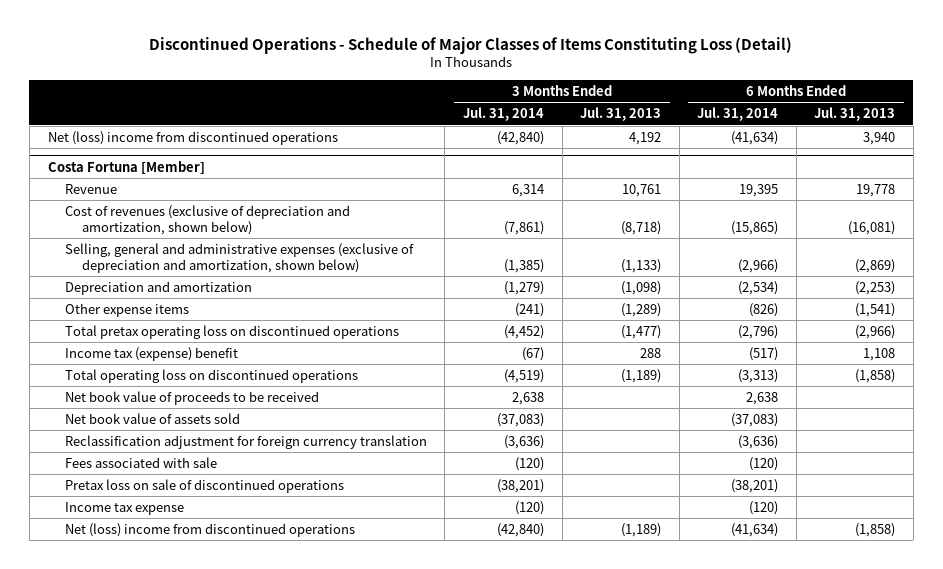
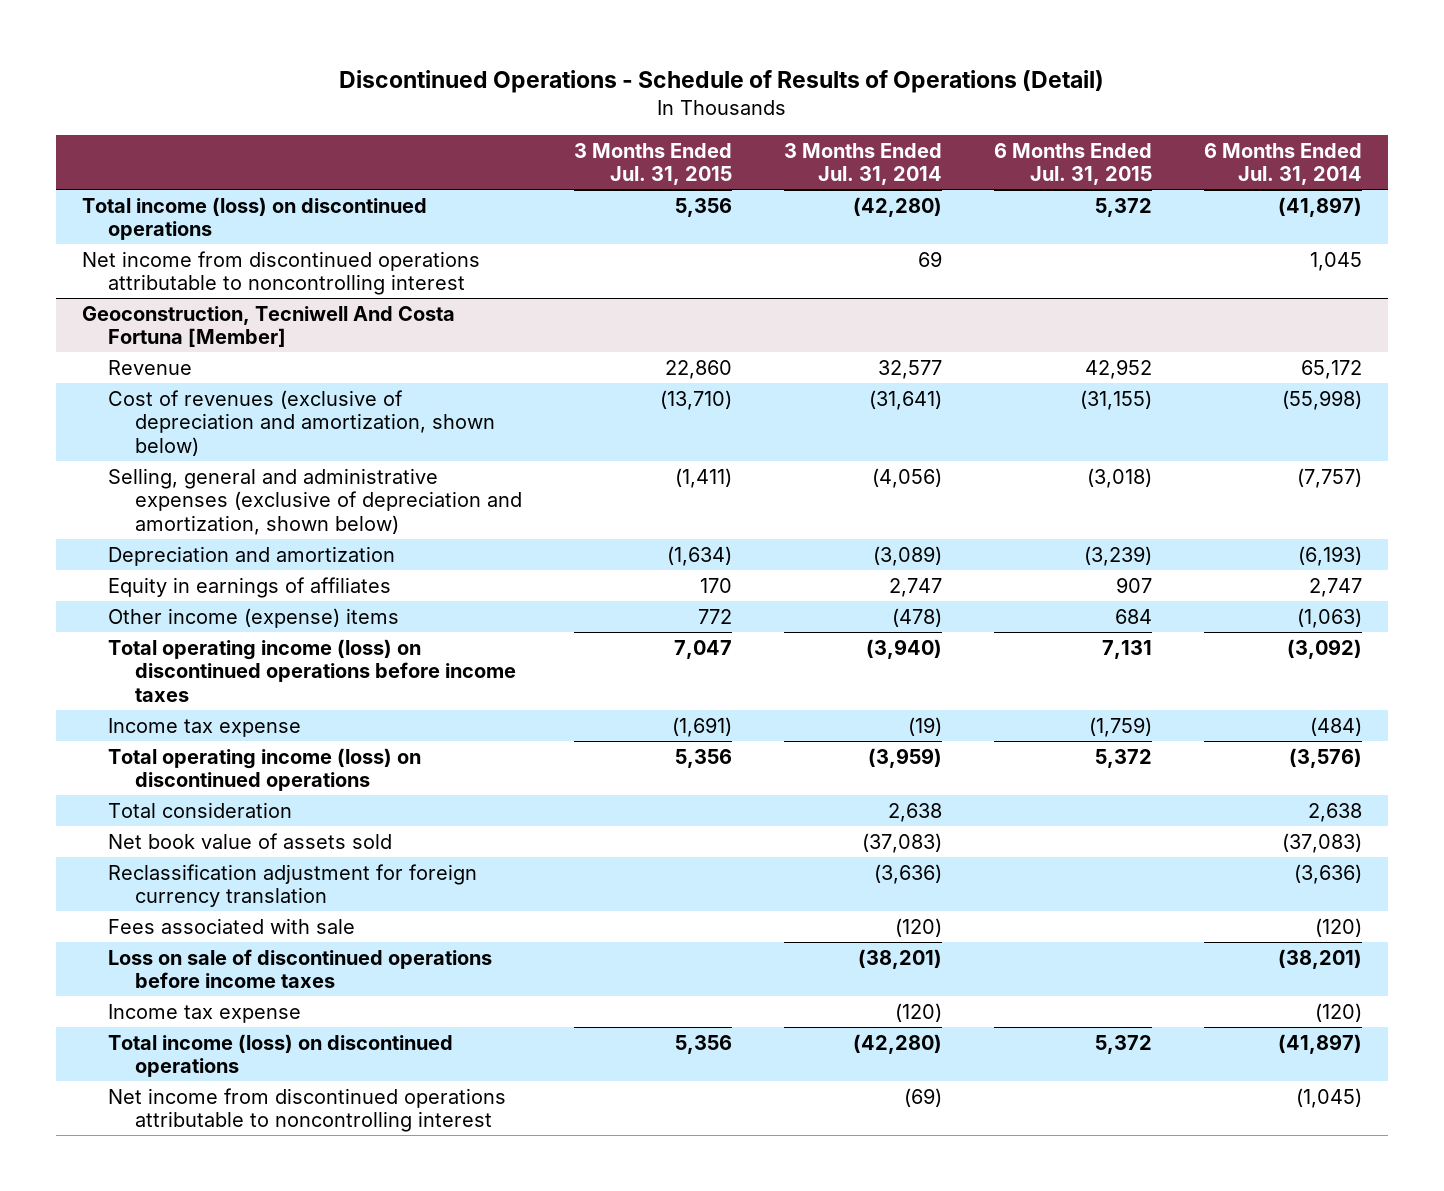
- Discontinued Operations - Schedule of Major Classes of Items Constituting Loss (Detail)
+ Discontinued Operations - Schedule of Results of Operations (Detail)
- | 3 Months Ended Jul. 31, 2014 | 3 Months Ended Jul. 31, 2013 | 6 Months Ended Jul. 31, 2014 | 6 Months Ended Jul. 31, 2013
+ | 3 Months Ended Jul. 31, 2015 | 3 Months Ended Jul. 31, 2014 | 6 Months Ended Jul. 31, 2015 | 6 Months Ended Jul. 31, 2014
- Net (loss) income from discontinued operations | (42,840) | 4,192 | (41,634) | 3,940
- Costa Fortuna [Member]
- Revenue | 6,314 | 10,761 | 19,395 | 19,778
- Cost of revenues (exclusive of depreciation and amortization, shown below) | (7,861) | (8,718) | (15,865) | (16,081)
- Selling, general and administrative expenses (exclusive of depreciation and amortization, shown below) | (1,385) | (1,133) | (2,966) | (2,869)
- Depreciation and amortization | (1,279) | (1,098) | (2,534) | (2,253)
- Other expense items | (241) | (1,289) | (826) | (1,541)
- Total pretax operating loss on discontinued operations | (4,452) | (1,477) | (2,796) | (2,966)
- Income tax (expense) benefit | (67) | 288 | (517) | 1,108
- Total operating loss on discontinued operations | (4,519) | (1,189) | (3,313) | (1,858)
- Net book value of proceeds to be received | 2,638 | | 2,638 |
+ Total income (loss) on discontinued operations | 5,356 | (42,280) | 5,372 | (41,897)
+ Net income from discontinued operations attributable to noncontrolling interest | | 69 | | 1,045
+ Geoconstruction, Tecniwell And Costa Fortuna [Member]
+ Revenue | 22,860 | 32,577 | 42,952 | 65,172
+ Cost of revenues (exclusive of depreciation and amortization, shown below) | (13,710) | (31,641) | (31,155) | (55,998)
+ Selling, general and administrative expenses (exclusive of depreciation and amortization, shown below) | (1,411) | (4,056) | (3,018) | (7,757)
+ Depreciation and amortization | (1,634) | (3,089) | (3,239) | (6,193)
+ Equity in earnings of affiliates | 170 | 2,747 | 907 | 2,747
+ Other income (expense) items | 772 | (478) | 684 | (1,063)
+ Total operating income (loss) on discontinued operations before income taxes | 7,047 | (3,940) | 7,131 | (3,092)
+ Income tax expense | (1,691) | (19) | (1,759) | (484)
+ Total operating income (loss) on discontinued operations | 5,356 | (3,959) | 5,372 | (3,576)
+ Total consideration | | 2,638 | | 2,638
- Pretax loss on sale of discontinued operations | (38,201) | | (38,201) |
+ Loss on sale of discontinued operations before income taxes | | (38,201) | | (38,201)
- Net (loss) income from discontinued operations | (42,840) | (1,189) | (41,634) | (1,858)
+ Total income (loss) on discontinued operations | 5,356 | (42,280) | 5,372 | (41,897)
+ Net income from discontinued operations attributable to noncontrolling interest | | (69) | | (1,045)

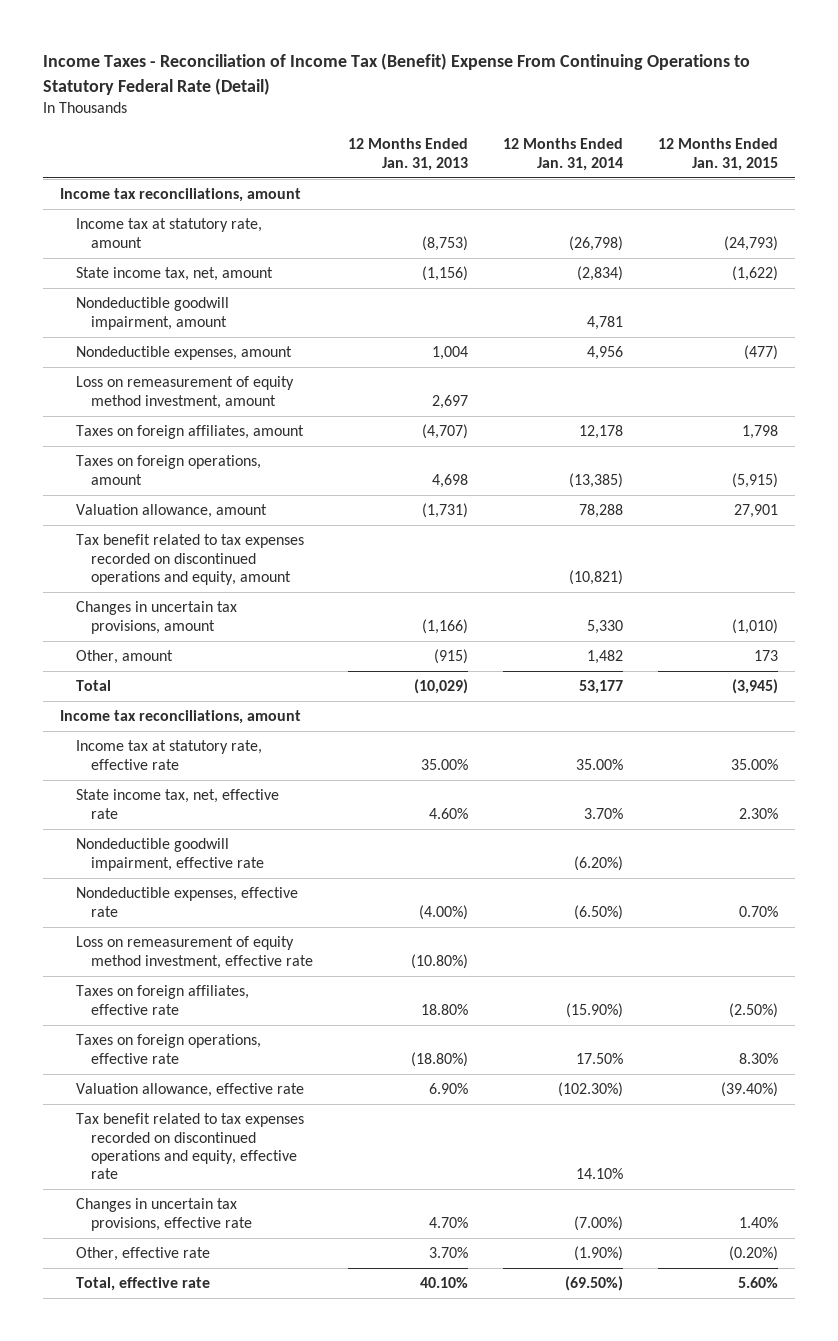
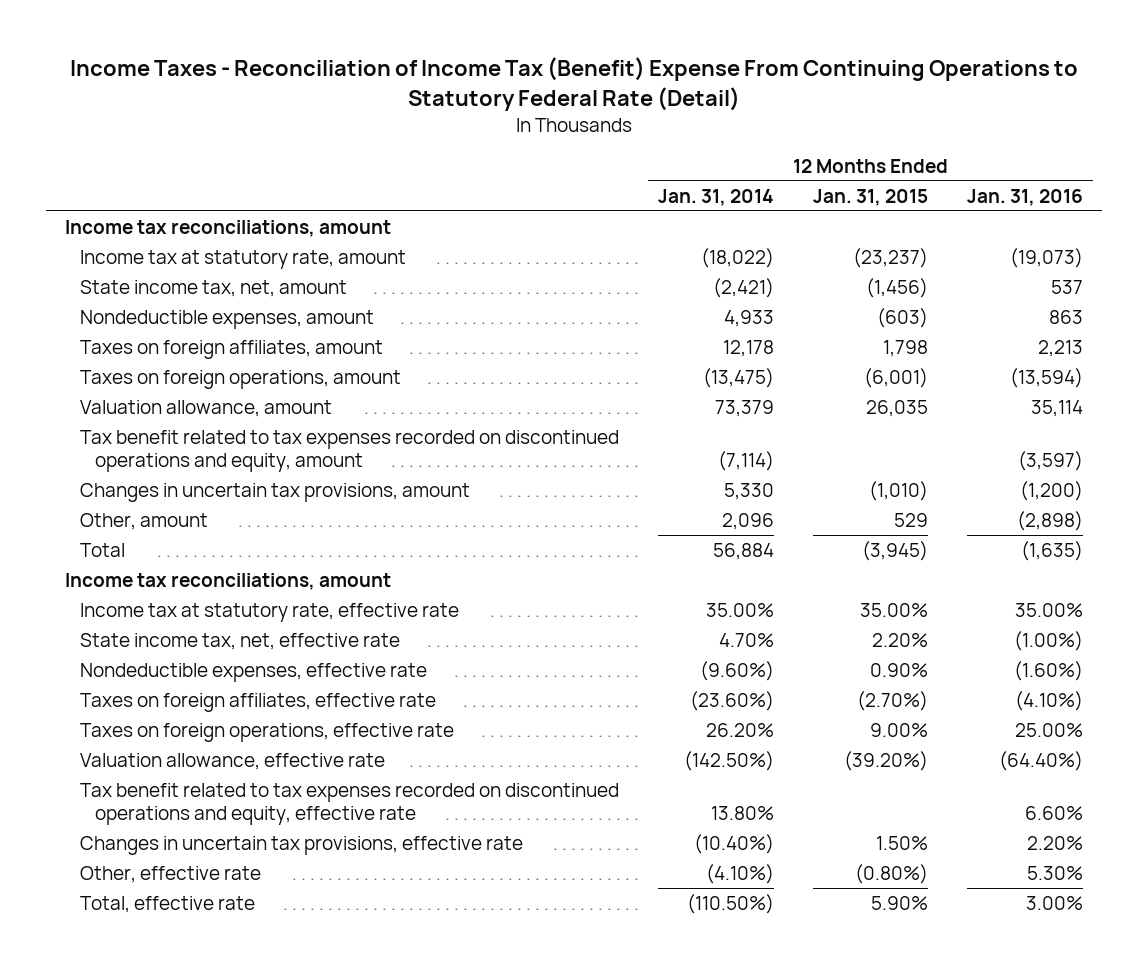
- | 12 Months Ended Jan. 31, 2013 | 12 Months Ended Jan. 31, 2014 | 12 Months Ended Jan. 31, 2015
+ | 12 Months Ended Jan. 31, 2014 | 12 Months Ended Jan. 31, 2015 | 12 Months Ended Jan. 31, 2016
- Income tax at statutory rate, amount | (8,753) | (26,798) | (24,793)
- State income tax, net, amount | (1,156) | (2,834) | (1,622)
- Nondeductible goodwill impairment, amount | | 4,781 |
- Nondeductible expenses, amount | 1,004 | 4,956 | (477)
- Loss on remeasurement of equity method investment, amount | 2,697 | |
+ Income tax at statutory rate, amount | (18,022) | (23,237) | (19,073)
+ State income tax, net, amount | (2,421) | (1,456) | 537
+ Nondeductible expenses, amount | 4,933 | (603) | 863
- Taxes on foreign operations, amount | 4,698 | (13,385) | (5,915)
- Valuation allowance, amount | (1,731) | 78,288 | 27,901
- Tax benefit related to tax expenses recorded on discontinued operations and equity, amount | | (10,821) |
+ Taxes on foreign operations, amount | (13,475) | (6,001) | (13,594)
+ Valuation allowance, amount | 73,379 | 26,035 | 35,114
+ Tax benefit related to tax expenses recorded on discontinued operations and equity, amount | (7,114) | | (3,597)
- Other, amount | (915) | 1,482 | 173
- Total | (10,029) | 53,177 | (3,945)
+ Other, amount | 2,096 | 529 | (2,898)
+ Total | 56,884 | (3,945) | (1,635)
- State income tax, net, effective rate | 4.60% | 3.70% | 2.30%
- Nondeductible goodwill impairment, effective rate | | (6.20%) |
- Nondeductible expenses, effective rate | (4.00%) | (6.50%) | 0.70%
- Loss on remeasurement of equity method investment, effective rate | (10.80%) | |
- Taxes on foreign affiliates, effective rate | 18.80% | (15.90%) | (2.50%)
- Taxes on foreign operations, effective rate | (18.80%) | 17.50% | 8.30%
- Valuation allowance, effective rate | 6.90% | (102.30%) | (39.40%)
- Tax benefit related to tax expenses recorded on discontinued operations and equity, effective rate | | 14.10% |
- Changes in uncertain tax provisions, effective rate | 4.70% | (7.00%) | 1.40%
- Other, effective rate | 3.70% | (1.90%) | (0.20%)
- Total, effective rate | 40.10% | (69.50%) | 5.60%
+ State income tax, net, effective rate | 4.70% | 2.20% | (1.00%)
+ Nondeductible expenses, effective rate | (9.60%) | 0.90% | (1.60%)
+ Taxes on foreign affiliates, effective rate | (23.60%) | (2.70%) | (4.10%)
+ Taxes on foreign operations, effective rate | 26.20% | 9.00% | 25.00%
+ Valuation allowance, effective rate | (142.50%) | (39.20%) | (64.40%)
+ Tax benefit related to tax expenses recorded on discontinued operations and equity, effective rate | 13.80% | | 6.60%
+ Changes in uncertain tax provisions, effective rate | (10.40%) | 1.50% | 2.20%
+ Other, effective rate | (4.10%) | (0.80%) | 5.30%
+ Total, effective rate | (110.50%) | 5.90% | 3.00%

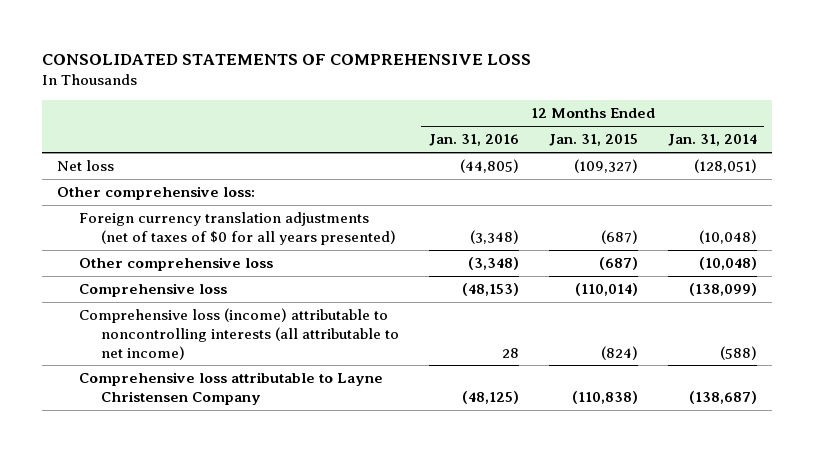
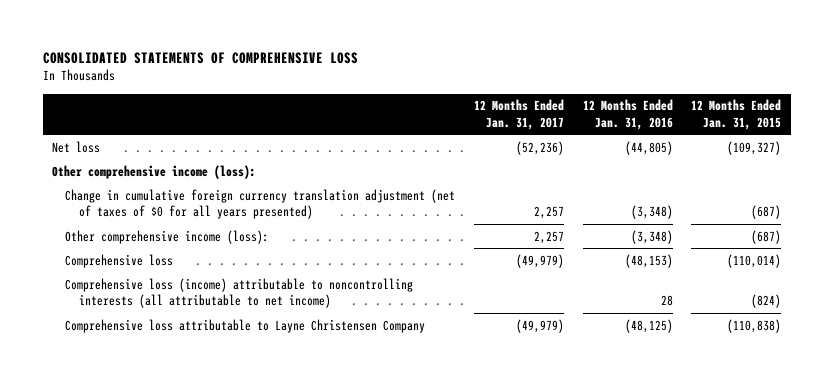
- | 12 Months Ended Jan. 31, 2016 | 12 Months Ended Jan. 31, 2015 | 12 Months Ended Jan. 31, 2014
+ | 12 Months Ended Jan. 31, 2017 | 12 Months Ended Jan. 31, 2016 | 12 Months Ended Jan. 31, 2015
- Other comprehensive loss:
- Foreign currency translation adjustments (net of taxes of $0 for all years presented) | (3,348) | (687) | (10,048)
- Other comprehensive loss | (3,348) | (687) | (10,048)
+ Other comprehensive income (loss):
+ Change in cumulative foreign currency translation adjustment (net of taxes of $0 for all years presented) | 2,257 | (3,348) | (687)
+ Other comprehensive income (loss): | 2,257 | (3,348) | (687)

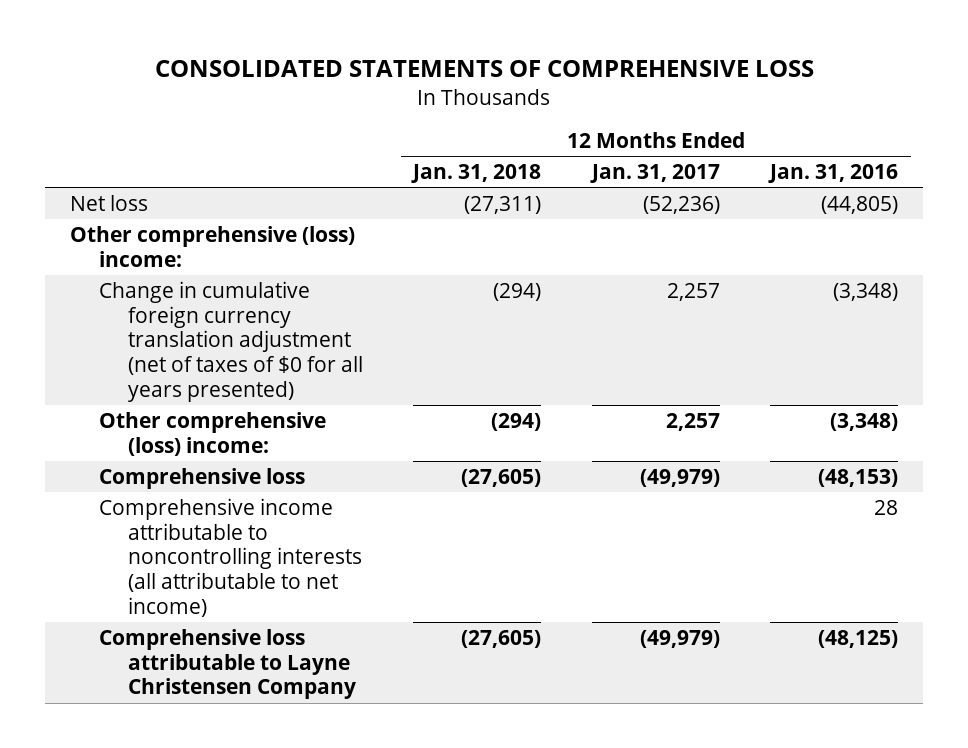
- | 12 Months Ended Jan. 31, 2017 | 12 Months Ended Jan. 31, 2016 | 12 Months Ended Jan. 31, 2015
+ | 12 Months Ended Jan. 31, 2018 | 12 Months Ended Jan. 31, 2017 | 12 Months Ended Jan. 31, 2016
- Other comprehensive income (loss):
+ Other comprehensive (loss) income:
- Other comprehensive income (loss): | 2,257 | (3,348) | (687)
+ Other comprehensive (loss) income: | (294) | 2,257 | (3,348)
- Comprehensive loss (income) attributable to noncontrolling interests (all attributable to net income) | | 28 | (824)
+ Comprehensive income attributable to noncontrolling interests (all attributable to net income) | | | 28

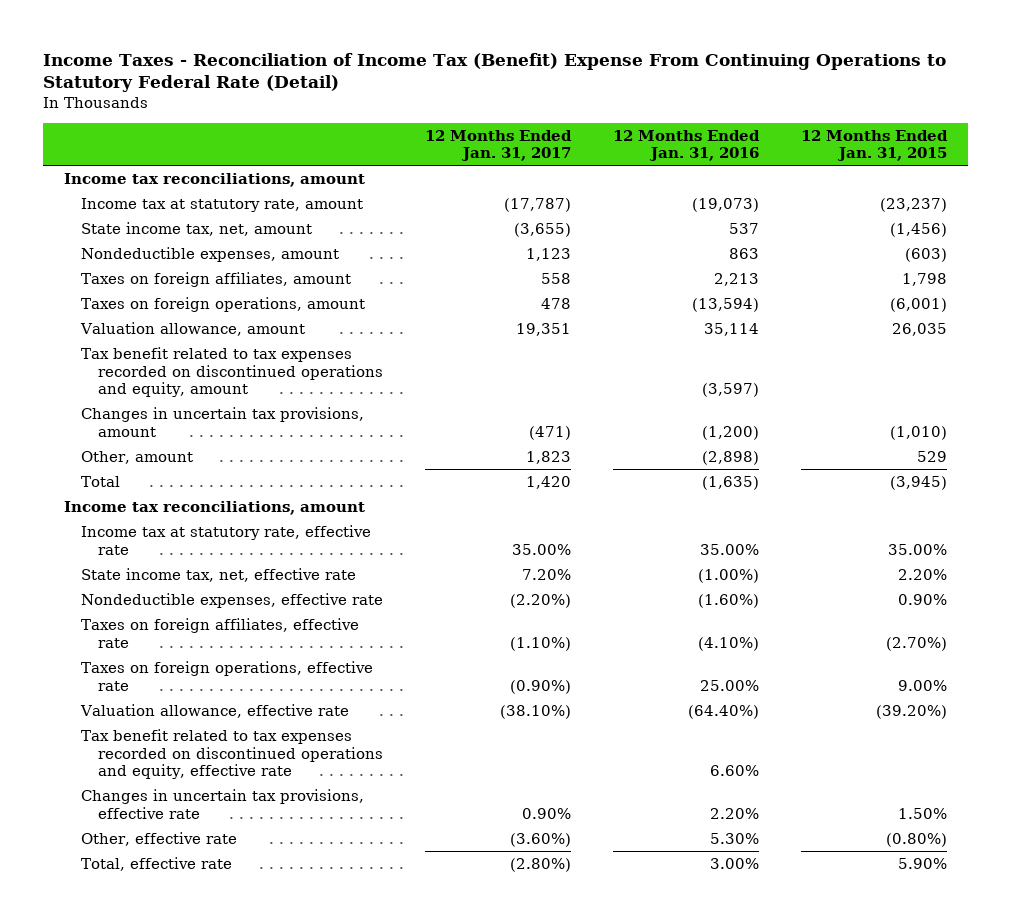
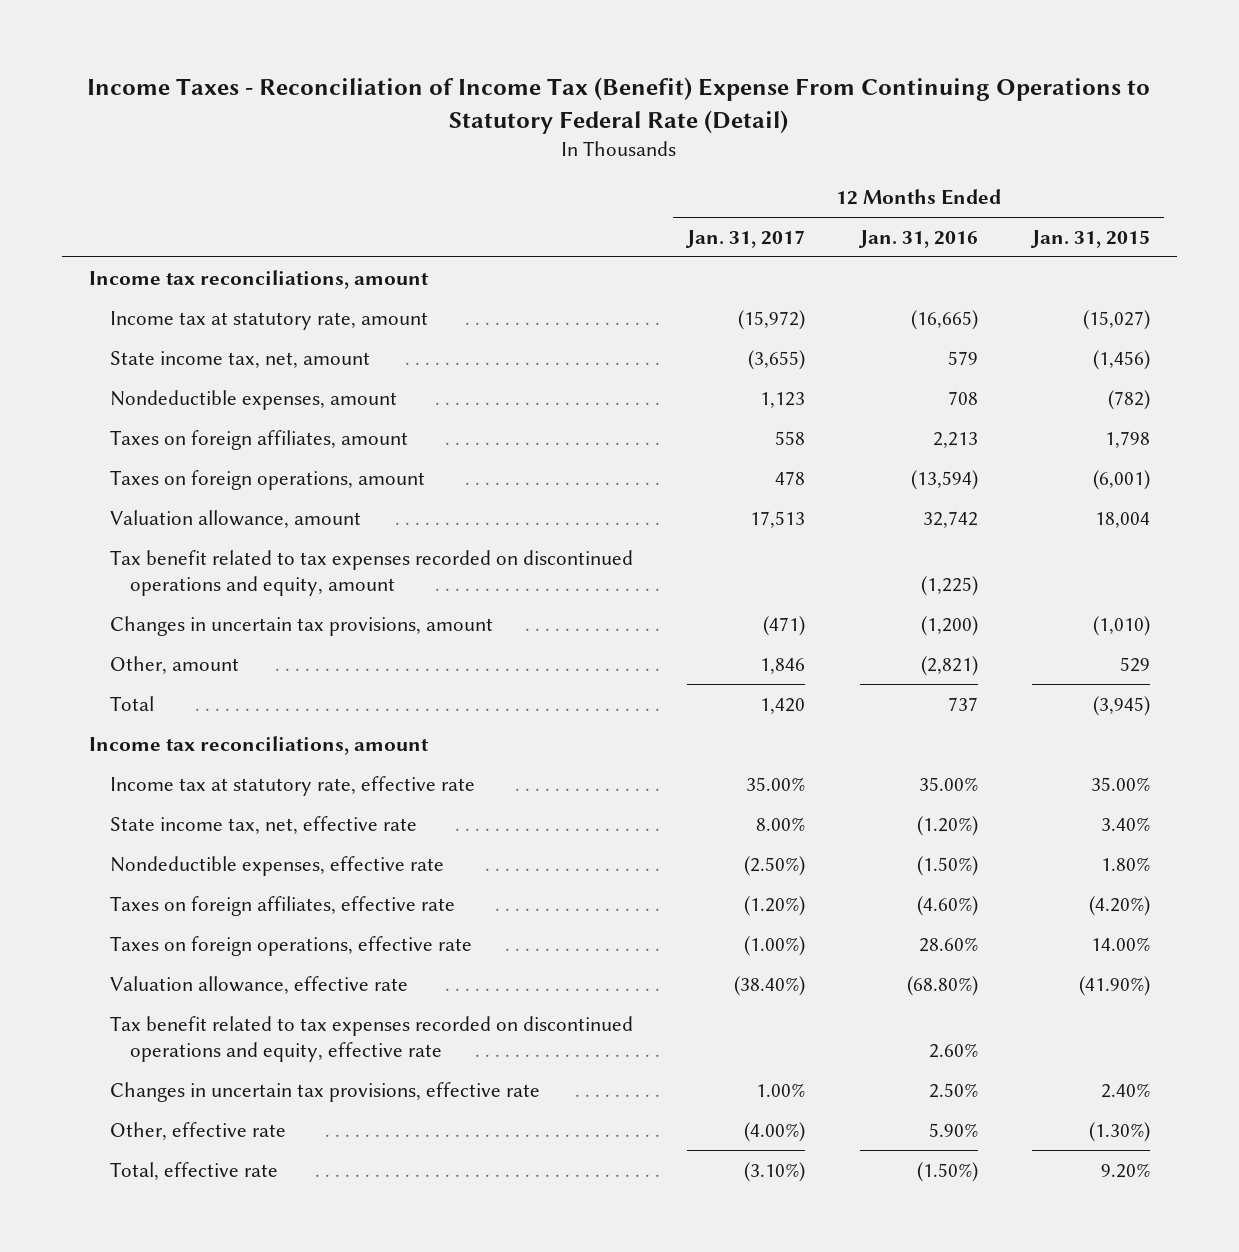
- Income tax at statutory rate, amount | (17,787) | (19,073) | (23,237)
- State income tax, net, amount | (3,655) | 537 | (1,456)
- Nondeductible expenses, amount | 1,123 | 863 | (603)
+ Income tax at statutory rate, amount | (15,972) | (16,665) | (15,027)
+ State income tax, net, amount | (3,655) | 579 | (1,456)
+ Nondeductible expenses, amount | 1,123 | 708 | (782)
- Valuation allowance, amount | 19,351 | 35,114 | 26,035
- Tax benefit related to tax expenses recorded on discontinued operations and equity, amount | | (3,597) |
+ Valuation allowance, amount | 17,513 | 32,742 | 18,004
+ Tax benefit related to tax expenses recorded on discontinued operations and equity, amount | | (1,225) |
- Other, amount | 1,823 | (2,898) | 529
- Total | 1,420 | (1,635) | (3,945)
+ Other, amount | 1,846 | (2,821) | 529
+ Total | 1,420 | 737 | (3,945)
- State income tax, net, effective rate | 7.20% | (1.00%) | 2.20%
- Nondeductible expenses, effective rate | (2.20%) | (1.60%) | 0.90%
- Taxes on foreign affiliates, effective rate | (1.10%) | (4.10%) | (2.70%)
- Taxes on foreign operations, effective rate | (0.90%) | 25.00% | 9.00%
- Valuation allowance, effective rate | (38.10%) | (64.40%) | (39.20%)
- Tax benefit related to tax expenses recorded on discontinued operations and equity, effective rate | | 6.60% |
- Changes in uncertain tax provisions, effective rate | 0.90% | 2.20% | 1.50%
- Other, effective rate | (3.60%) | 5.30% | (0.80%)
- Total, effective rate | (2.80%) | 3.00% | 5.90%
+ State income tax, net, effective rate | 8.00% | (1.20%) | 3.40%
+ Nondeductible expenses, effective rate | (2.50%) | (1.50%) | 1.80%
+ Taxes on foreign affiliates, effective rate | (1.20%) | (4.60%) | (4.20%)
+ Taxes on foreign operations, effective rate | (1.00%) | 28.60% | 14.00%
+ Valuation allowance, effective rate | (38.40%) | (68.80%) | (41.90%)
+ Tax benefit related to tax expenses recorded on discontinued operations and equity, effective rate | | 2.60% |
+ Changes in uncertain tax provisions, effective rate | 1.00% | 2.50% | 2.40%
+ Other, effective rate | (4.00%) | 5.90% | (1.30%)
+ Total, effective rate | (3.10%) | (1.50%) | 9.20%

